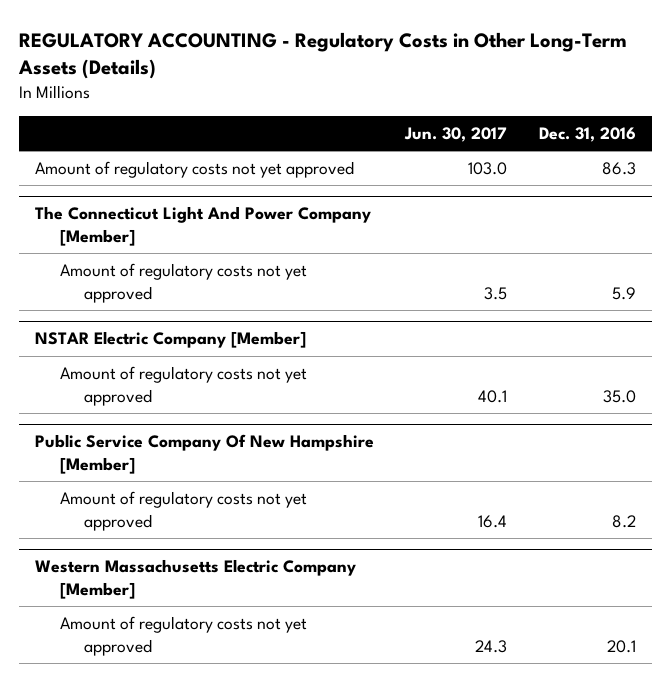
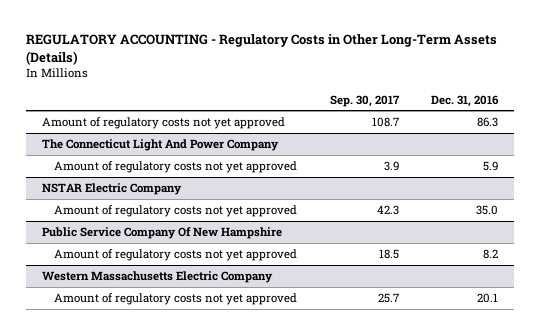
- | Jun. 30, 2017 | Dec. 31, 2016
+ | Sep. 30, 2017 | Dec. 31, 2016
- The Connecticut Light And Power Company [Member]
+ The Connecticut Light And Power Company
- NSTAR Electric Company [Member]
+ NSTAR Electric Company
- Public Service Company Of New Hampshire [Member]
+ Public Service Company Of New Hampshire
- Western Massachusetts Electric Company [Member]
+ Western Massachusetts Electric Company

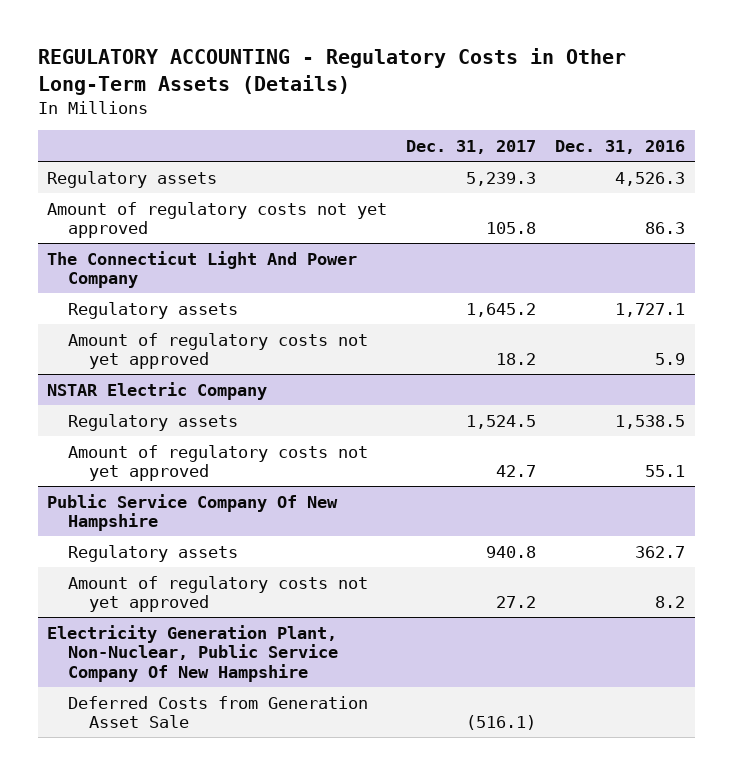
- | Sep. 30, 2017 | Dec. 31, 2016
+ | Dec. 31, 2017 | Dec. 31, 2016
+ Regulatory assets | 5,239.3 | 4,526.3
@ The Connecticut Light And Power Company
+ Regulatory assets | 1,645.2 | 1,727.1
@ NSTAR Electric Company
- Amount of regulatory costs not yet approved | 42.3 | 35.0
+ Regulatory assets | 1,524.5 | 1,538.5
+ Amount of regulatory costs not yet approved | 42.7 | 55.1
@ Public Service Company Of New Hampshire
+ Regulatory assets | 940.8 | 362.7
- Western Massachusetts Electric Company
- Amount of regulatory costs not yet approved | 25.7 | 20.1
+ Electricity Generation Plant, Non-Nuclear, Public Service Company Of New Hampshire
+ Deferred Costs from Generation Asset Sale | (516.1) |

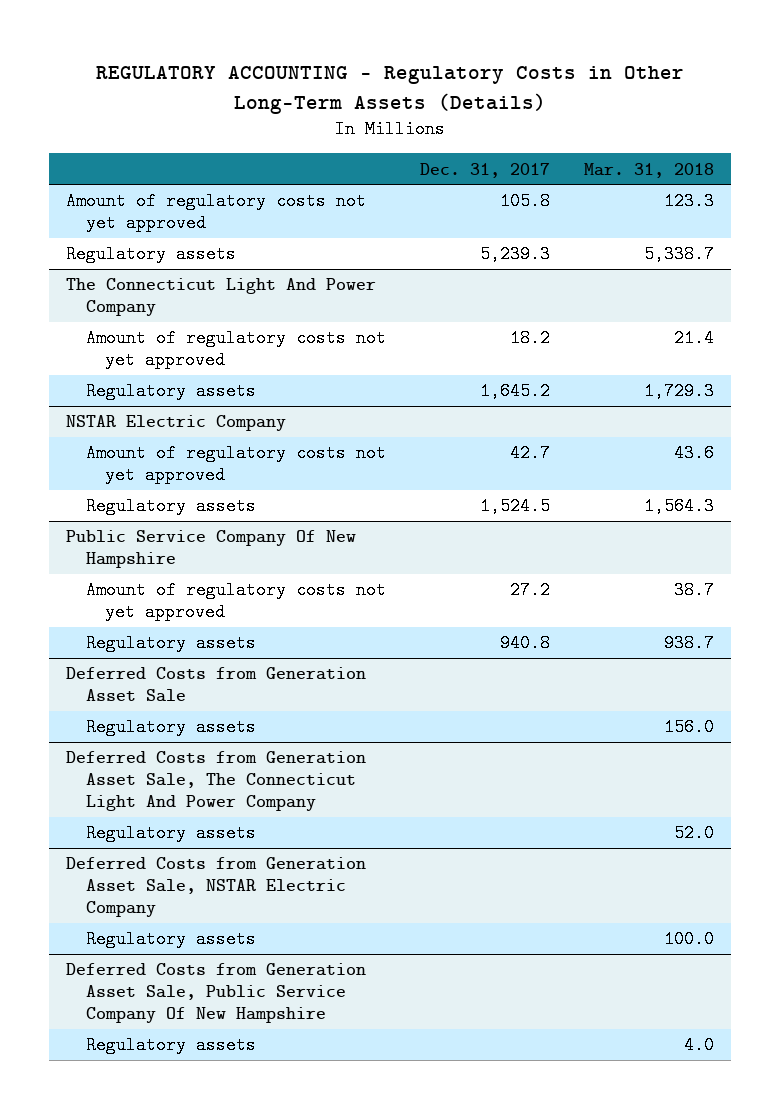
- | Dec. 31, 2017 | Dec. 31, 2016
+ | Dec. 31, 2017 | Mar. 31, 2018
moved down: Regulatory assets | 5,239.3 | 5,338.7
@ The Connecticut Light And Power Company
moved down: Regulatory assets | 1,645.2 | 1,729.3
@ NSTAR Electric Company
moved down: Regulatory assets | 1,524.5 | 1,564.3
- Electricity Generation Plant, Non-Nuclear, Public Service Company Of New Hampshire
- Deferred Costs from Generation Asset Sale | (516.1) |
@ Public Service Company Of New Hampshire
moved down: Regulatory assets | 940.8 | 938.7
+ Deferred Costs from Generation Asset Sale
+ Regulatory assets | | 156.0
+ Deferred Costs from Generation Asset Sale, The Connecticut Light And Power Company
+ Regulatory assets | | 52.0
+ Deferred Costs from Generation Asset Sale, NSTAR Electric Company
+ Regulatory assets | | 100.0
+ Deferred Costs from Generation Asset Sale, Public Service Company Of New Hampshire
+ Regulatory assets | | 4.0

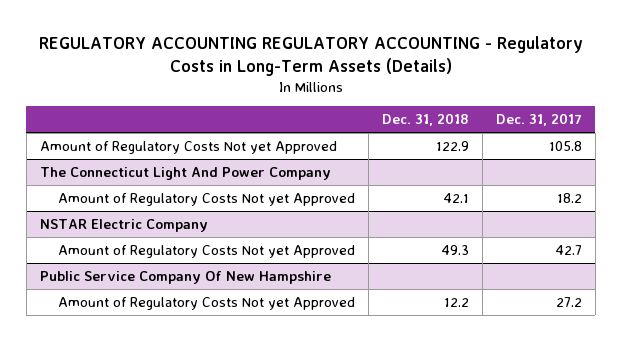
- REGULATORY ACCOUNTING - Regulatory Costs in Other Long-Term Assets (Details)
+ REGULATORY ACCOUNTING REGULATORY ACCOUNTING - Regulatory Costs in Long-Term Assets (Details)
- | Dec. 31, 2017 | Mar. 31, 2018
+ | Dec. 31, 2018 | Dec. 31, 2017
- Amount of regulatory costs not yet approved | 105.8 | 123.3
- Regulatory assets | 5,239.3 | 5,338.7
+ Amount of Regulatory Costs Not yet Approved | 122.9 | 105.8
@ The Connecticut Light And Power Company
- Amount of regulatory costs not yet approved | 18.2 | 21.4
- Regulatory assets | 1,645.2 | 1,729.3
+ Amount of Regulatory Costs Not yet Approved | 42.1 | 18.2
@ NSTAR Electric Company
- Amount of regulatory costs not yet approved | 42.7 | 43.6
- Regulatory assets | 1,524.5 | 1,564.3
+ Amount of Regulatory Costs Not yet Approved | 49.3 | 42.7
@ Public Service Company Of New Hampshire
- Amount of regulatory costs not yet approved | 27.2 | 38.7
- Regulatory assets | 940.8 | 938.7
- Deferred Costs from Generation Asset Sale
- Regulatory assets | | 156.0
- Deferred Costs from Generation Asset Sale, The Connecticut Light And Power Company
- Regulatory assets | | 52.0
- Deferred Costs from Generation Asset Sale, NSTAR Electric Company
- Regulatory assets | | 100.0
- Deferred Costs from Generation Asset Sale, Public Service Company Of New Hampshire
- Regulatory assets | | 4.0
@ Public Service Company Of New Hampshire
+ Amount of Regulatory Costs Not yet Approved | 12.2 | 27.2

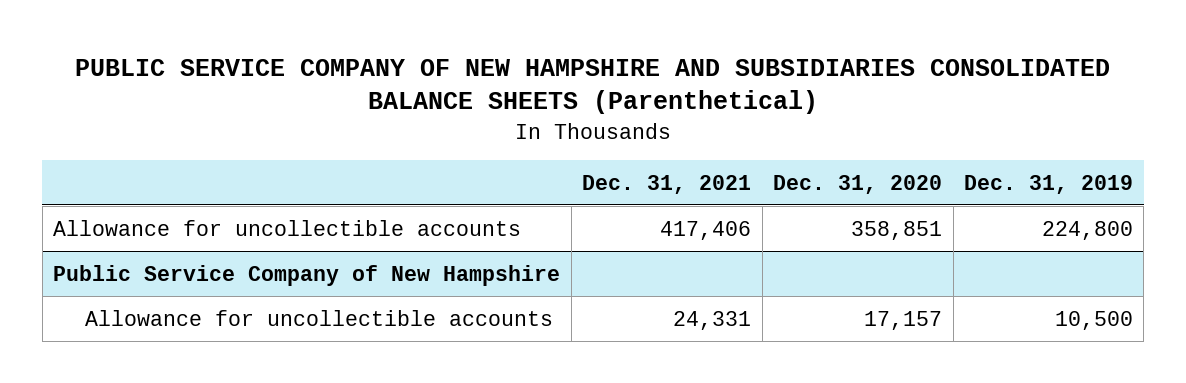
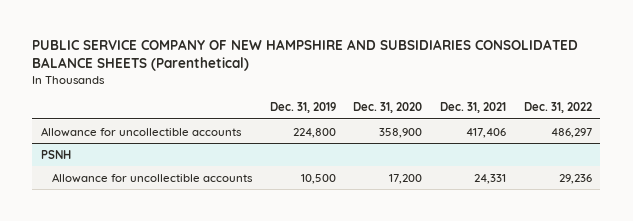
- | Dec. 31, 2021 | Dec. 31, 2020 | Dec. 31, 2019
+ | Dec. 31, 2019 | Dec. 31, 2020 | Dec. 31, 2021 | Dec. 31, 2022
- Allowance for uncollectible accounts | 417,406 | 358,851 | 224,800
- Public Service Company of New Hampshire
- Allowance for uncollectible accounts | 24,331 | 17,157 | 10,500
+ Allowance for uncollectible accounts | 224,800 | 358,900 | 417,406 | 486,297
+ PSNH
+ Allowance for uncollectible accounts | 10,500 | 17,200 | 24,331 | 29,236

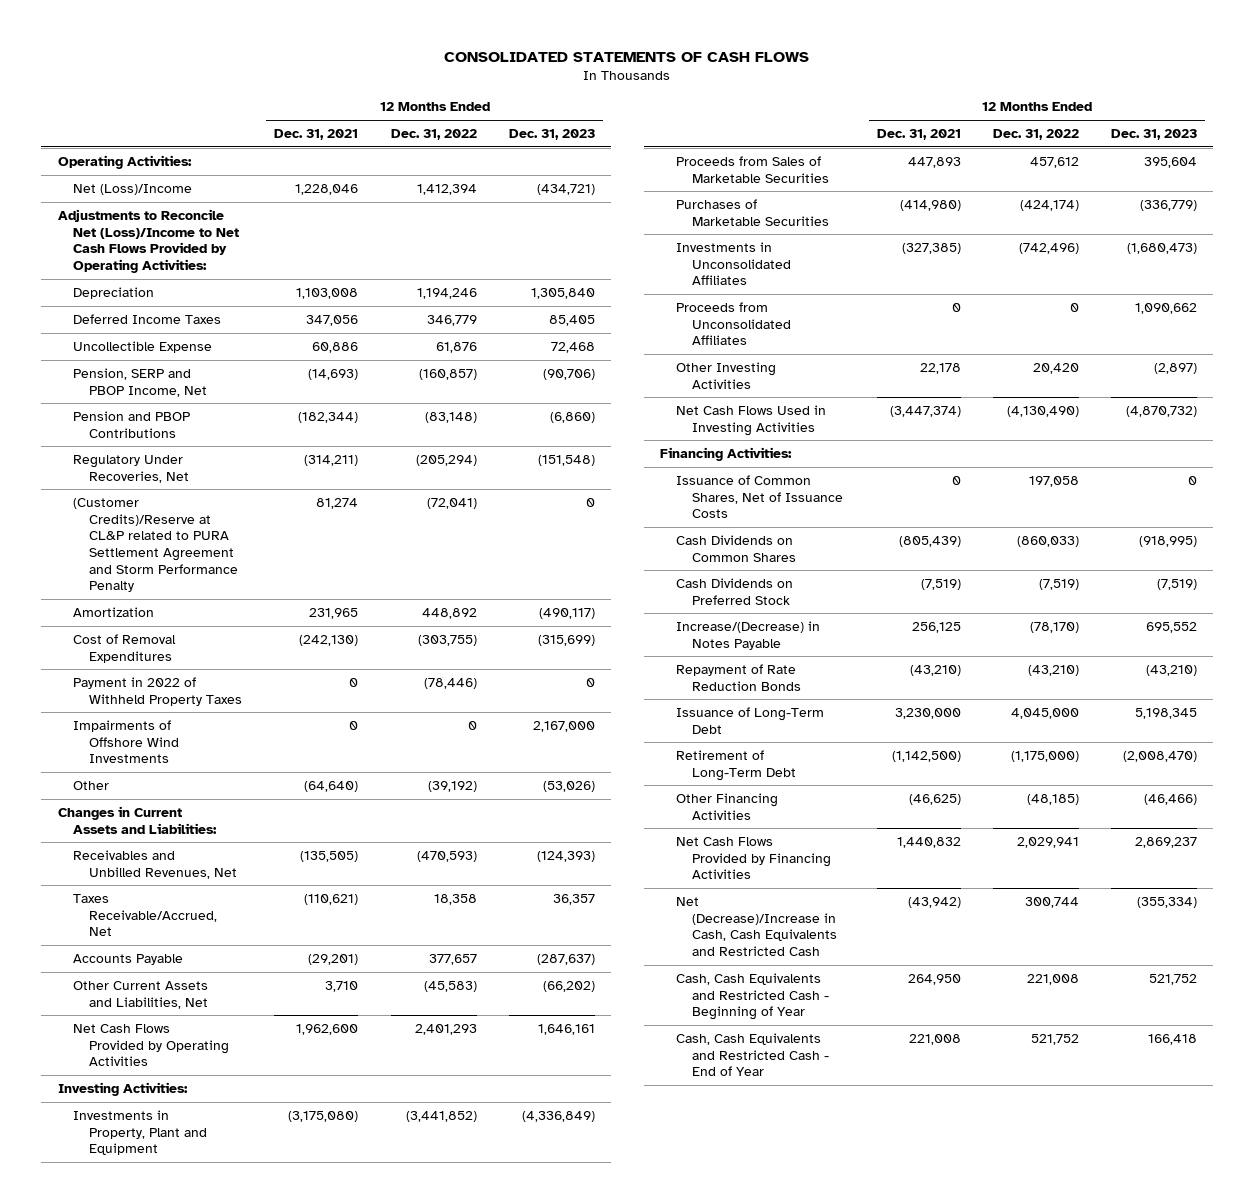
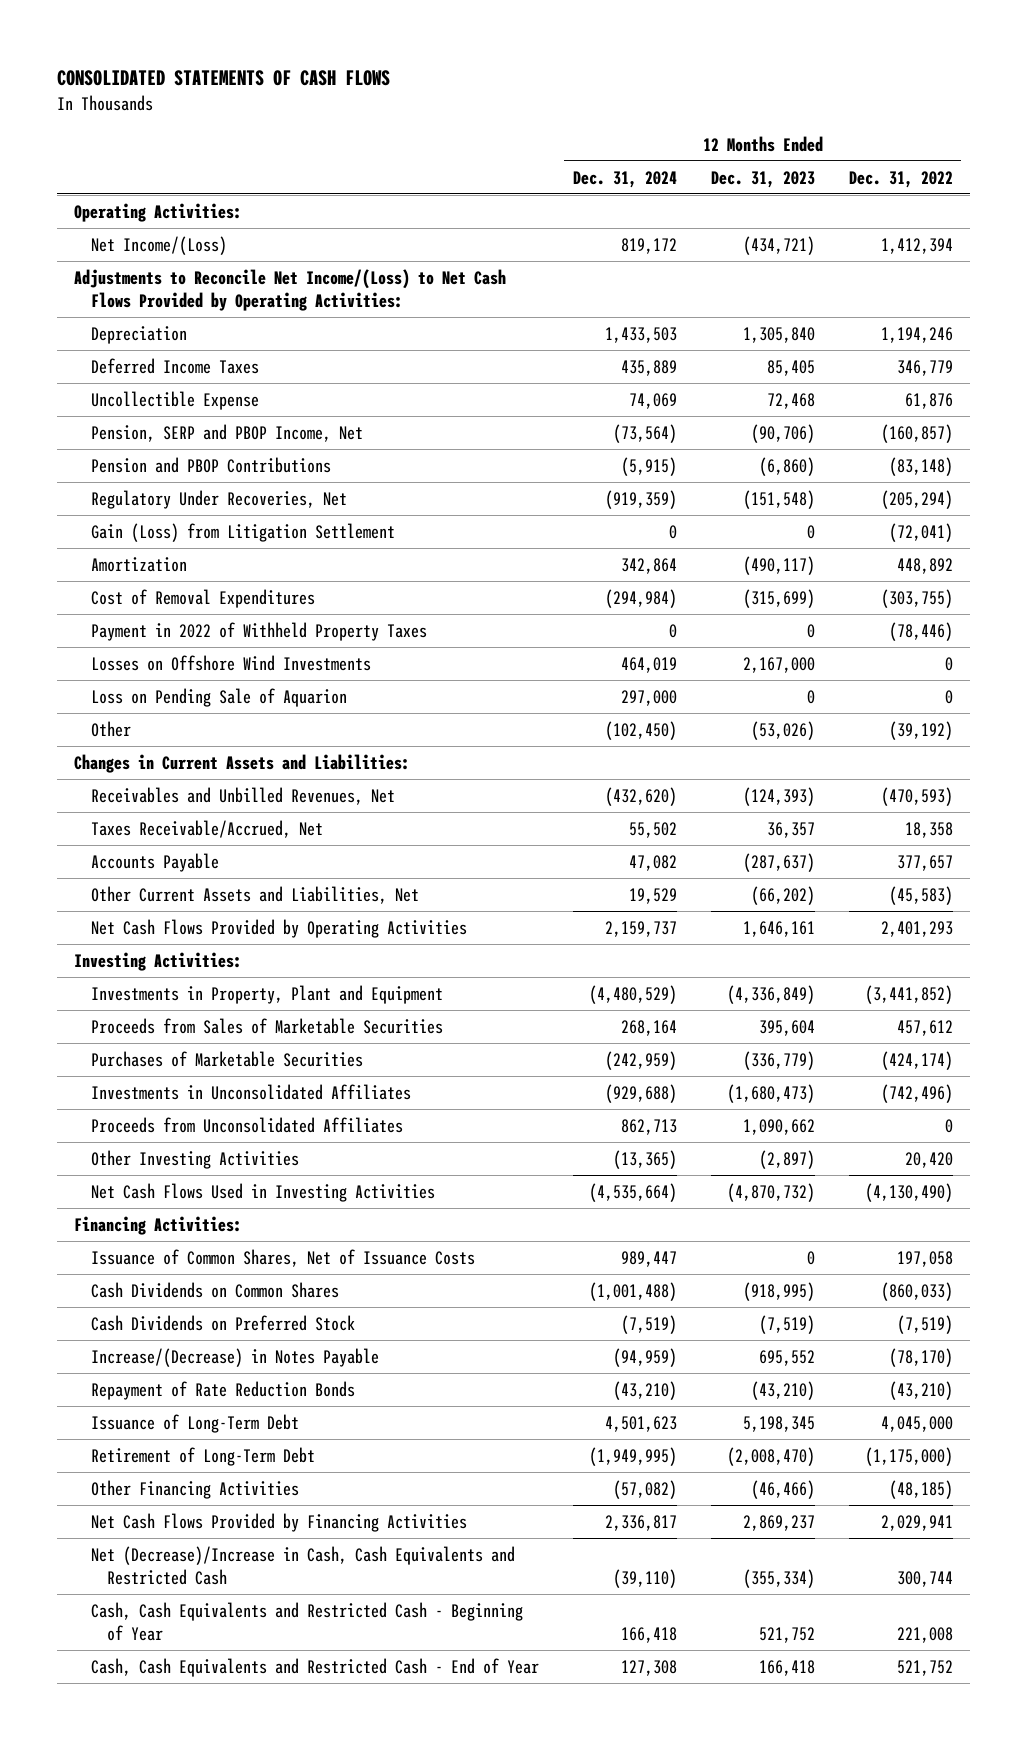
- | 12 Months Ended Dec. 31, 2021 | 12 Months Ended Dec. 31, 2022 | 12 Months Ended Dec. 31, 2023
+ | 12 Months Ended Dec. 31, 2024 | 12 Months Ended Dec. 31, 2023 | 12 Months Ended Dec. 31, 2022
- Net (Loss)/Income | 1,228,046 | 1,412,394 | (434,721)
- Adjustments to Reconcile Net (Loss)/Income to Net Cash Flows Provided by Operating Activities:
+ Net Income/(Loss) | 819,172 | (434,721) | 1,412,394
+ Adjustments to Reconcile Net Income/(Loss) to Net Cash Flows Provided by Operating Activities:
- (Customer Credits)/Reserve at CL&P related to PURA Settlement Agreement and Storm Performance Penalty | 81,274 | (72,041) | 0
+ Gain (Loss) from Litigation Settlement | 0 | 0 | (72,041)
- Impairments of Offshore Wind Investments | 0 | 0 | 2,167,000
+ Losses on Offshore Wind Investments | 464,019 | 2,167,000 | 0
+ Loss on Pending Sale of Aquarion | 297,000 | 0 | 0

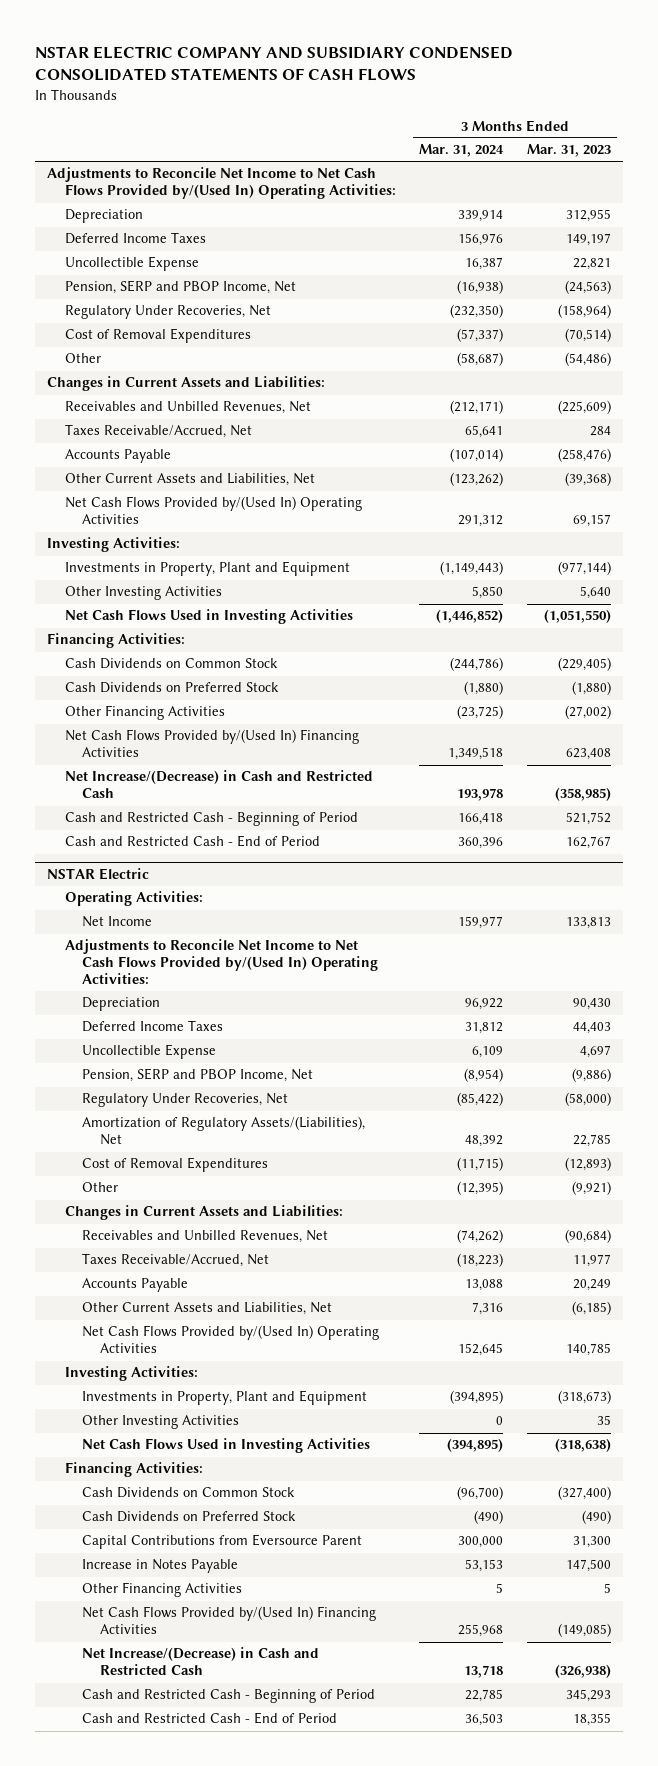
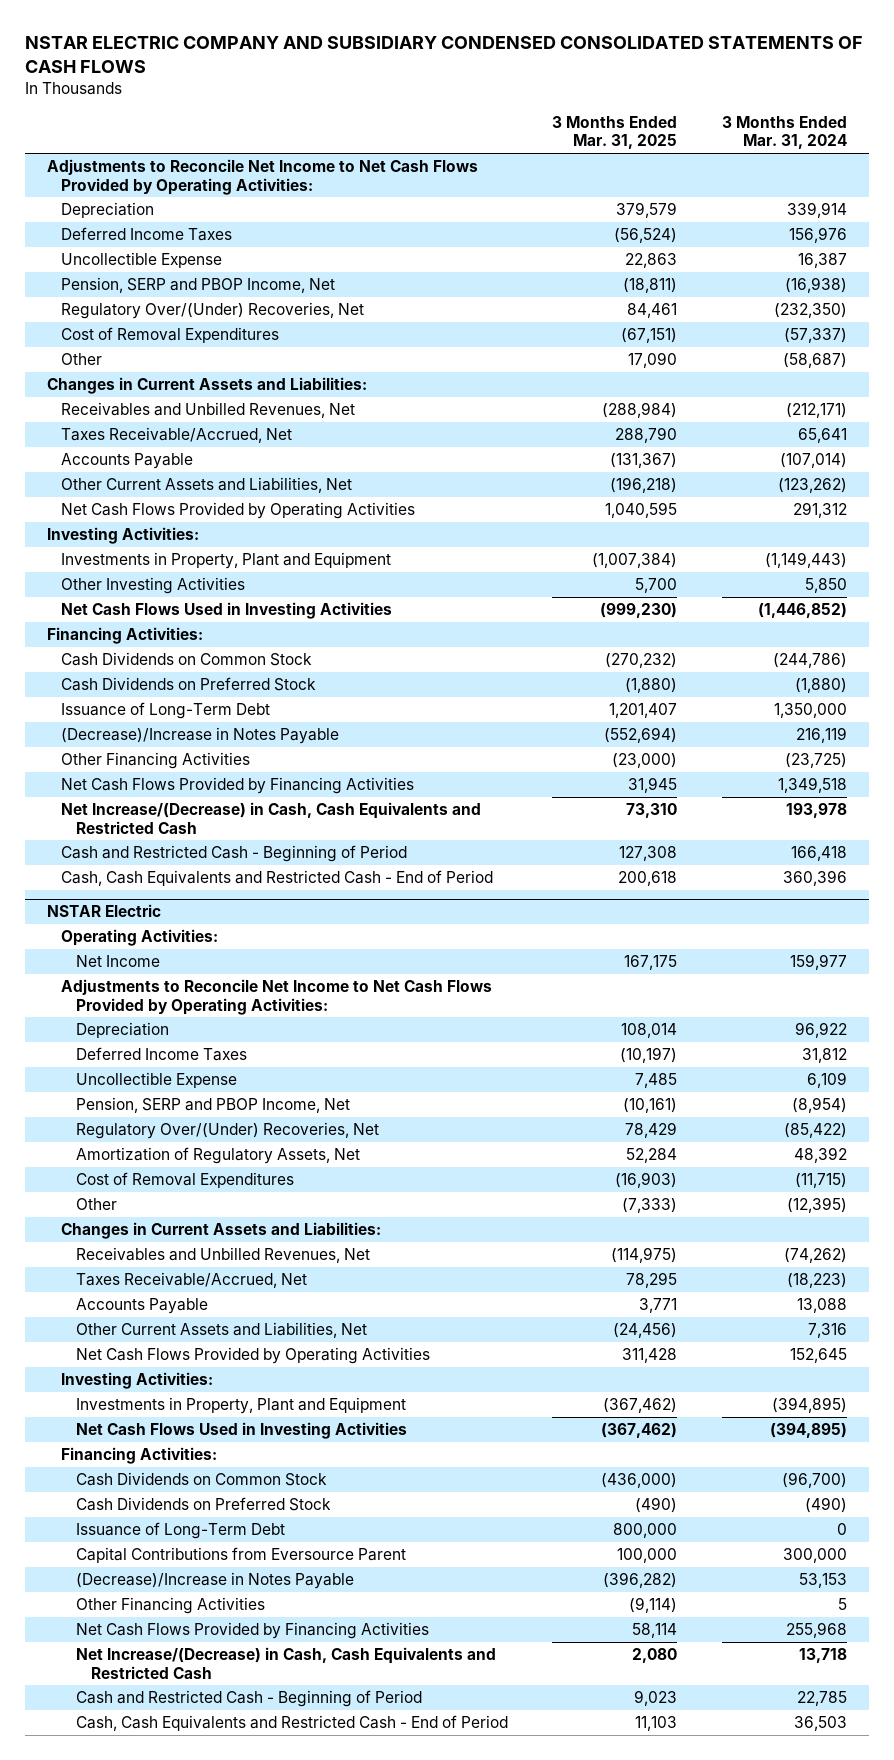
- | 3 Months Ended Mar. 31, 2024 | 3 Months Ended Mar. 31, 2023
+ | 3 Months Ended Mar. 31, 2025 | 3 Months Ended Mar. 31, 2024
- Adjustments to Reconcile Net Income to Net Cash Flows Provided by/(Used In) Operating Activities:
+ Adjustments to Reconcile Net Income to Net Cash Flows Provided by Operating Activities:
- Regulatory Under Recoveries, Net | (232,350) | (158,964)
+ Regulatory Over/(Under) Recoveries, Net | 84,461 | (232,350)
- Net Cash Flows Provided by/(Used In) Operating Activities | 291,312 | 69,157
+ Net Cash Flows Provided by Operating Activities | 1,040,595 | 291,312
+ Issuance of Long-Term Debt | 1,201,407 | 1,350,000
+ (Decrease)/Increase in Notes Payable | (552,694) | 216,119
- Net Cash Flows Provided by/(Used In) Financing Activities | 1,349,518 | 623,408
- Net Increase/(Decrease) in Cash and Restricted Cash | 193,978 | (358,985)
+ Net Cash Flows Provided by Financing Activities | 31,945 | 1,349,518
+ Net Increase/(Decrease) in Cash, Cash Equivalents and Restricted Cash | 73,310 | 193,978
- Cash and Restricted Cash - End of Period | 360,396 | 162,767
+ Cash, Cash Equivalents and Restricted Cash - End of Period | 200,618 | 360,396
@ NSTAR Electric
- Adjustments to Reconcile Net Income to Net Cash Flows Provided by/(Used In) Operating Activities:
+ Adjustments to Reconcile Net Income to Net Cash Flows Provided by Operating Activities:
- Regulatory Under Recoveries, Net | (85,422) | (58,000)
- Amortization of Regulatory Assets/(Liabilities), Net | 48,392 | 22,785
+ Regulatory Over/(Under) Recoveries, Net | 78,429 | (85,422)
+ Amortization of Regulatory Assets, Net | 52,284 | 48,392
- Net Cash Flows Provided by/(Used In) Operating Activities | 152,645 | 140,785
+ Net Cash Flows Provided by Operating Activities | 311,428 | 152,645
- Other Investing Activities | 0 | 35
+ Issuance of Long-Term Debt | 800,000 | 0
- Increase in Notes Payable | 53,153 | 147,500
+ (Decrease)/Increase in Notes Payable | (396,282) | 53,153
- Net Cash Flows Provided by/(Used In) Financing Activities | 255,968 | (149,085)
- Net Increase/(Decrease) in Cash and Restricted Cash | 13,718 | (326,938)
+ Net Cash Flows Provided by Financing Activities | 58,114 | 255,968
+ Net Increase/(Decrease) in Cash, Cash Equivalents and Restricted Cash | 2,080 | 13,718
- Cash and Restricted Cash - End of Period | 36,503 | 18,355
+ Cash, Cash Equivalents and Restricted Cash - End of Period | 11,103 | 36,503

